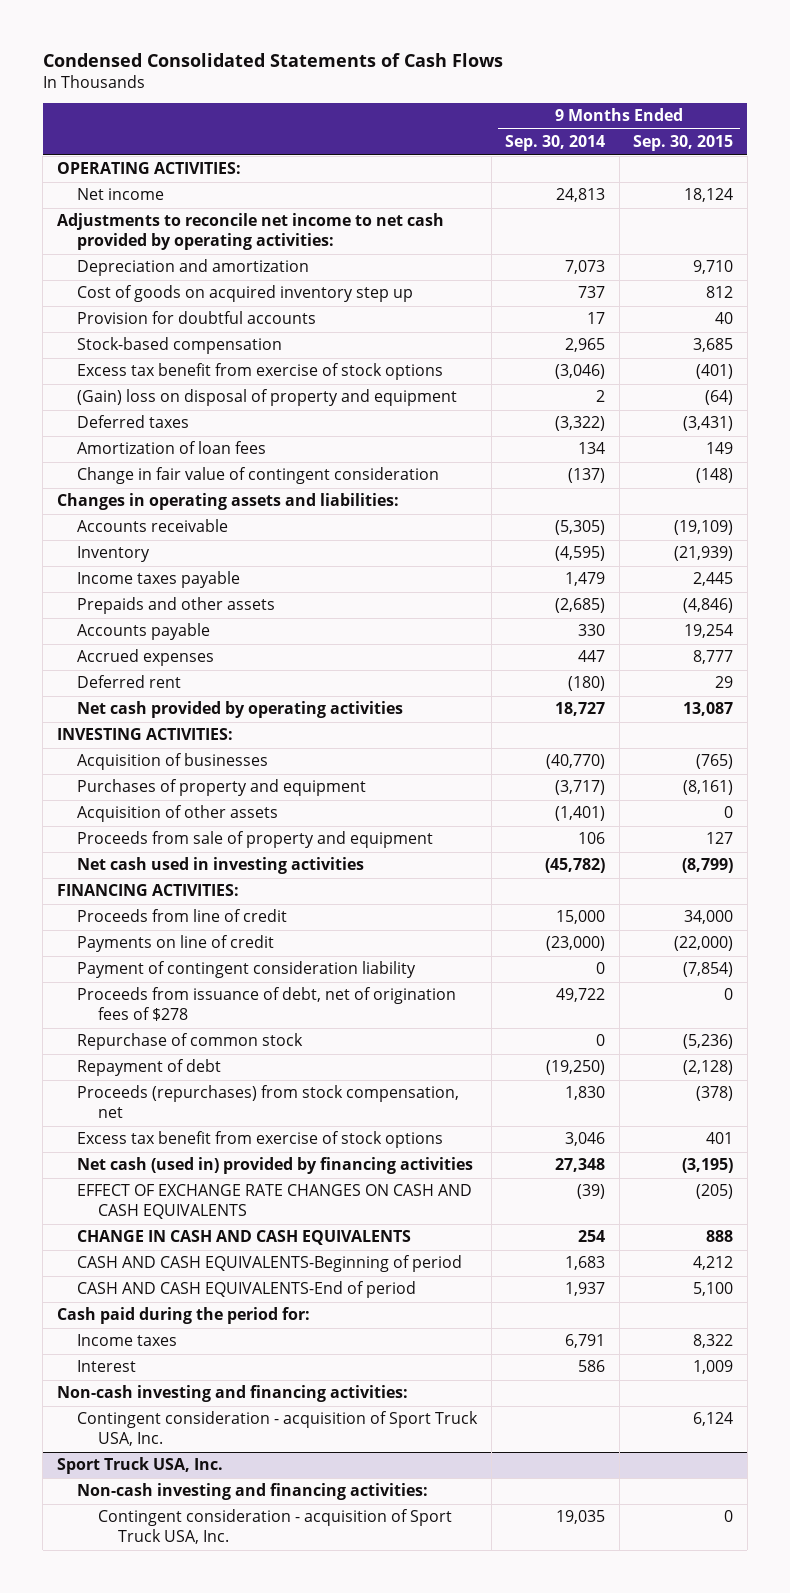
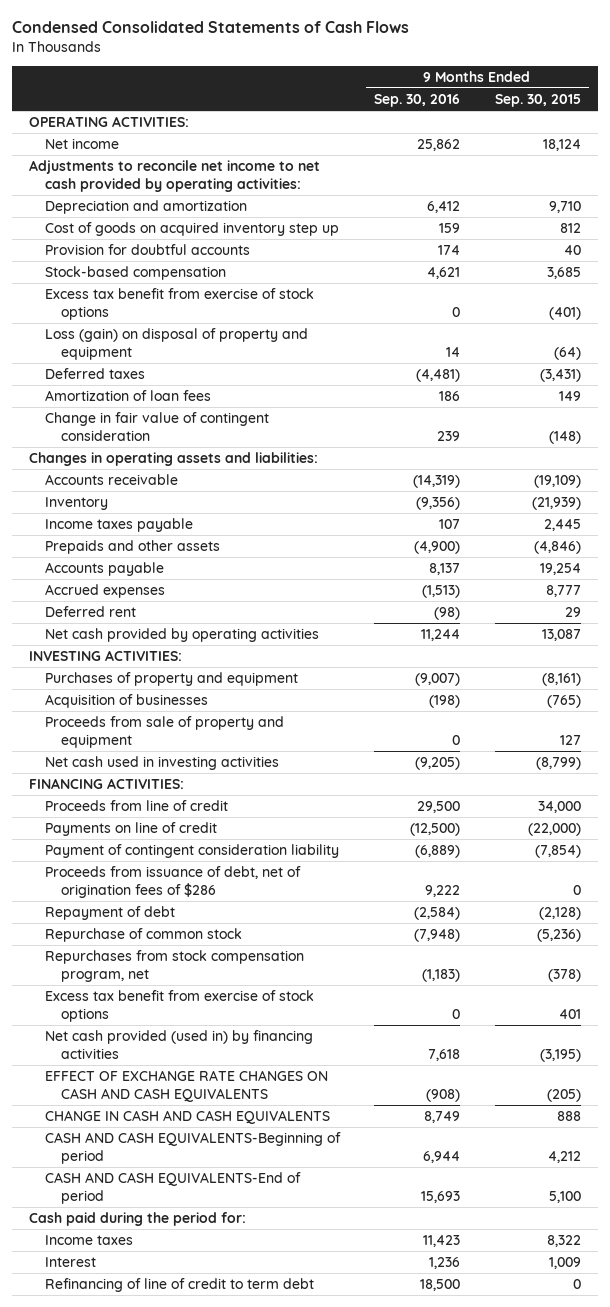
- | 9 Months Ended Sep. 30, 2014 | 9 Months Ended Sep. 30, 2015
+ | 9 Months Ended Sep. 30, 2016 | 9 Months Ended Sep. 30, 2015
- (Gain) loss on disposal of property and equipment | 2 | (64)
+ Loss (gain) on disposal of property and equipment | 14 | (64)
- Acquisition of other assets | (1,401) | 0
moved down: Acquisition of businesses | (198) | (765)
- Proceeds from issuance of debt, net of origination fees of $278 | 49,722 | 0
+ Proceeds from issuance of debt, net of origination fees of $286 | 9,222 | 0
- Proceeds (repurchases) from stock compensation, net | 1,830 | (378)
moved down: Repurchase of common stock | (7,948) | (5,236)
+ Repurchases from stock compensation program, net | (1,183) | (378)
- Net cash (used in) provided by financing activities | 27,348 | (3,195)
+ Net cash provided (used in) by financing activities | 7,618 | (3,195)
- Non-cash investing and financing activities:
- Contingent consideration - acquisition of Sport Truck USA, Inc. | | 6,124
- Sport Truck USA, Inc.
- Non-cash investing and financing activities:
- Contingent consideration - acquisition of Sport Truck USA, Inc. | 19,035 | 0
+ Refinancing of line of credit to term debt | 18,500 | 0

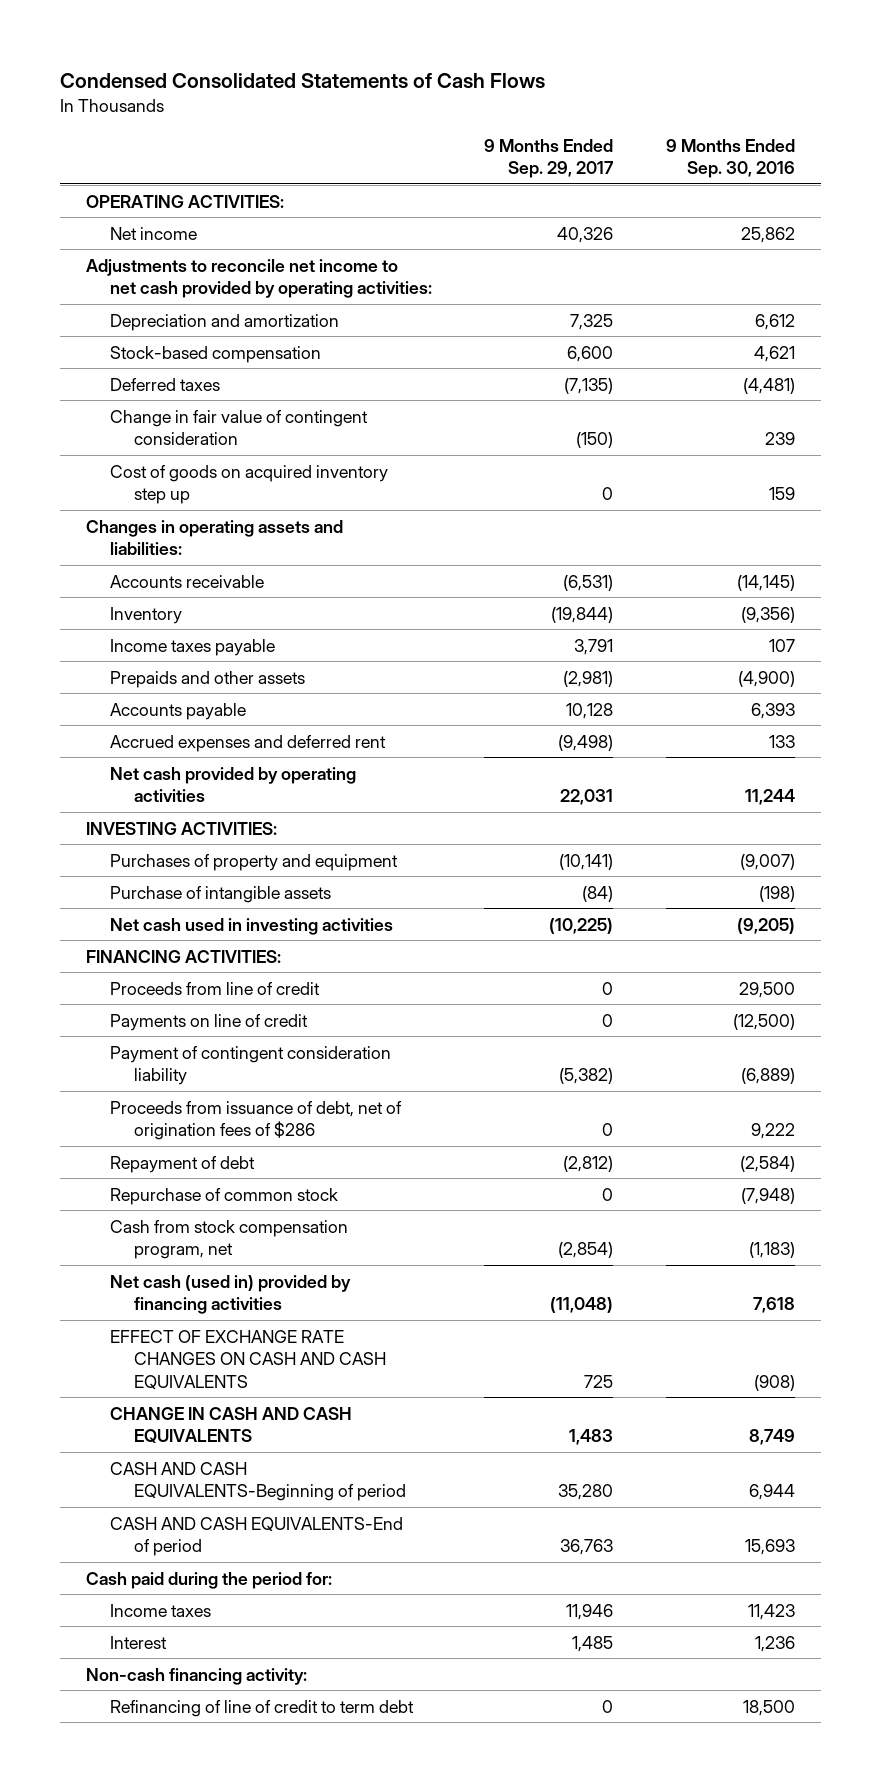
- | 9 Months Ended Sep. 30, 2016 | 9 Months Ended Sep. 30, 2015
+ | 9 Months Ended Sep. 29, 2017 | 9 Months Ended Sep. 30, 2016
- Depreciation and amortization | 6,412 | 9,710
- Provision for doubtful accounts | 174 | 40
+ Depreciation and amortization | 7,325 | 6,612
- Excess tax benefit from exercise of stock options | 0 | (401)
- Loss (gain) on disposal of property and equipment | 14 | (64)
- Amortization of loan fees | 186 | 149
moved down: Cost of goods on acquired inventory step up | 0 | 159
- Accounts receivable | (14,319) | (19,109)
+ Accounts receivable | (6,531) | (14,145)
- Accounts payable | 8,137 | 19,254
- Accrued expenses | (1,513) | 8,777
- Deferred rent | (98) | 29
+ Accounts payable | 10,128 | 6,393
+ Accrued expenses and deferred rent | (9,498) | 133
- Acquisition of businesses | (198) | (765)
- Proceeds from sale of property and equipment | 0 | 127
+ Purchase of intangible assets | (84) | (198)
- Repurchases from stock compensation program, net | (1,183) | (378)
- Excess tax benefit from exercise of stock options | 0 | 401
- Net cash provided (used in) by financing activities | 7,618 | (3,195)
+ Cash from stock compensation program, net | (2,854) | (1,183)
+ Net cash (used in) provided by financing activities | (11,048) | 7,618
+ Non-cash financing activity:

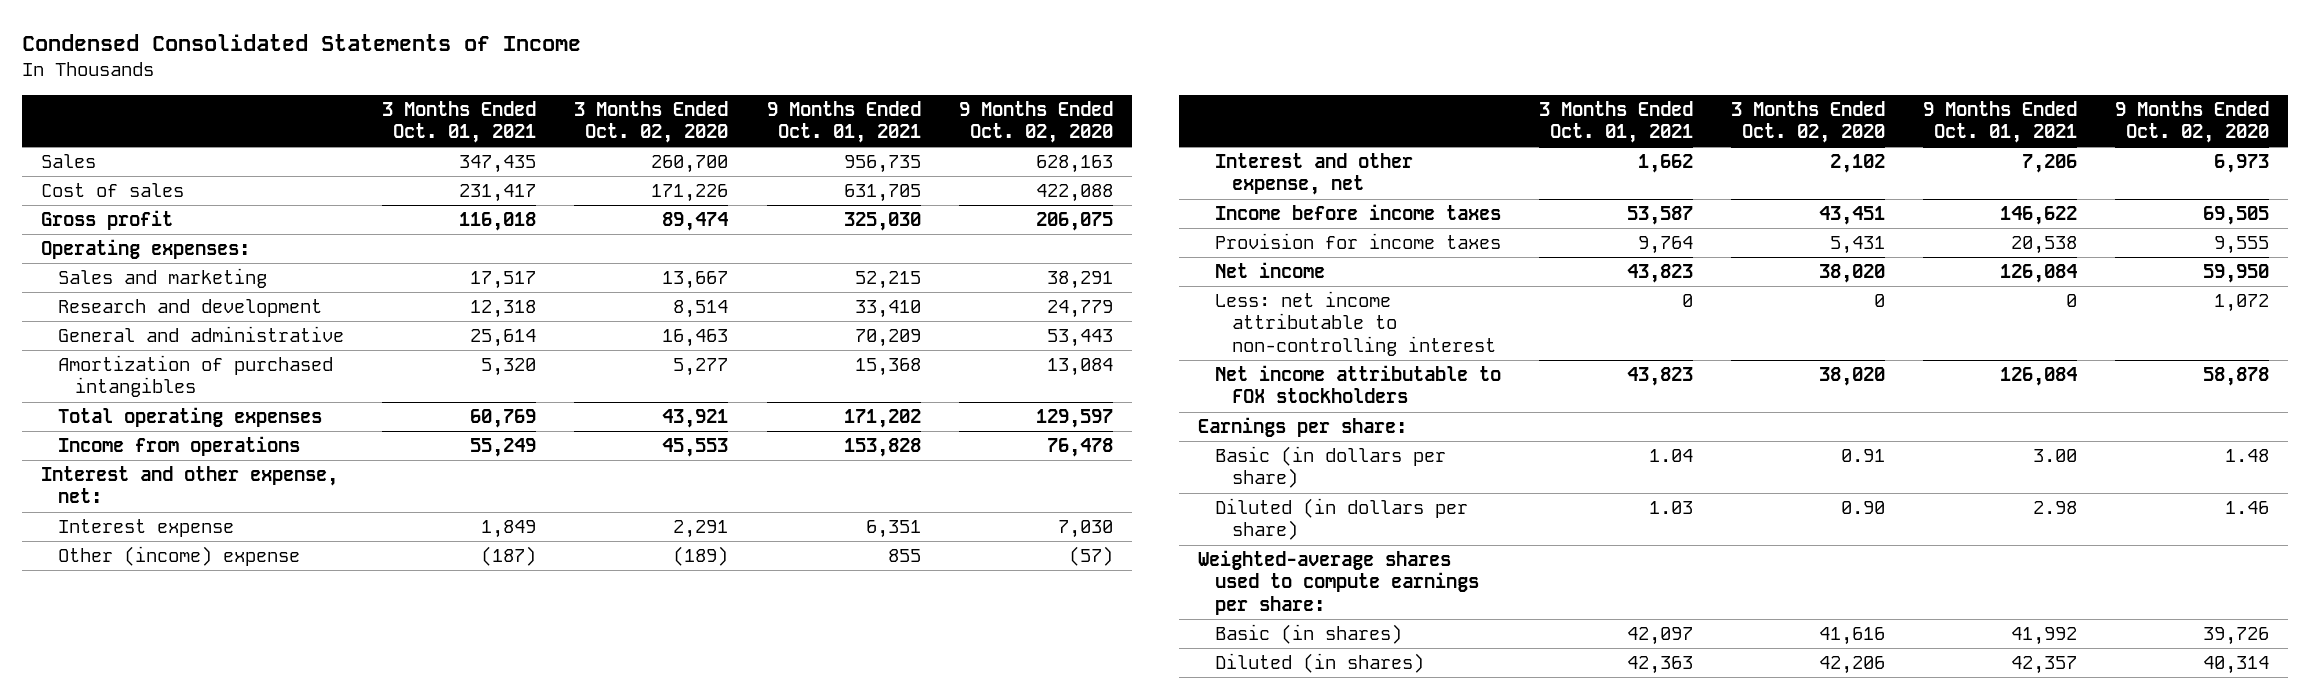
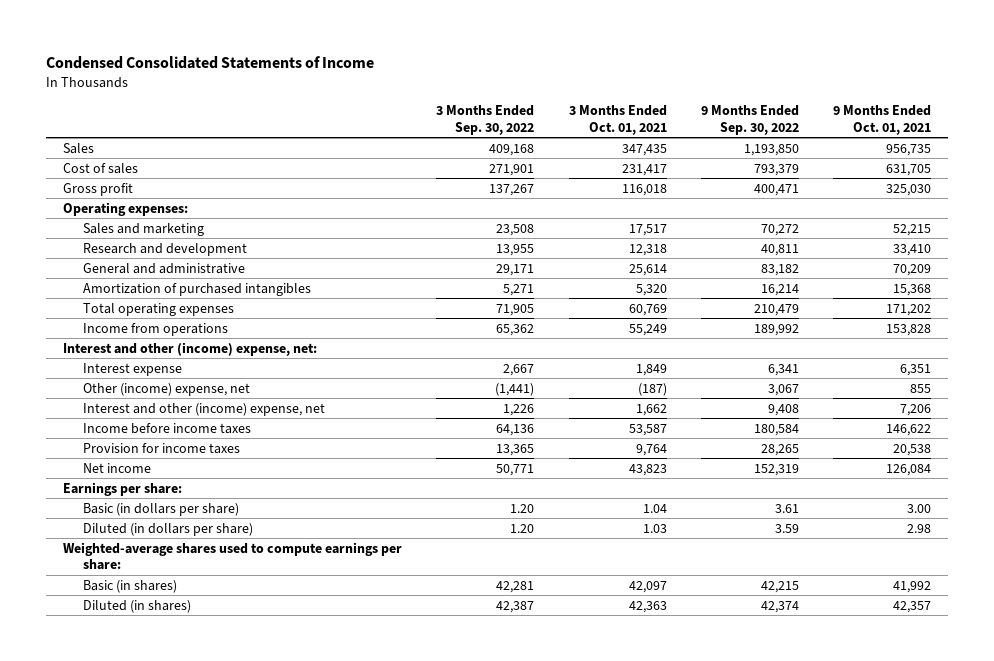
- | 3 Months Ended Oct. 01, 2021 | 3 Months Ended Oct. 02, 2020 | 9 Months Ended Oct. 01, 2021 | 9 Months Ended Oct. 02, 2020
+ | 3 Months Ended Sep. 30, 2022 | 3 Months Ended Oct. 01, 2021 | 9 Months Ended Sep. 30, 2022 | 9 Months Ended Oct. 01, 2021
- Interest and other expense, net:
+ Interest and other (income) expense, net:
- Other (income) expense | (187) | (189) | 855 | (57)
- Interest and other expense, net | 1,662 | 2,102 | 7,206 | 6,973
+ Other (income) expense, net | (1,441) | (187) | 3,067 | 855
+ Interest and other (income) expense, net | 1,226 | 1,662 | 9,408 | 7,206
- Less: net income attributable to non-controlling interest | 0 | 0 | 0 | 1,072
- Net income attributable to FOX stockholders | 43,823 | 38,020 | 126,084 | 58,878

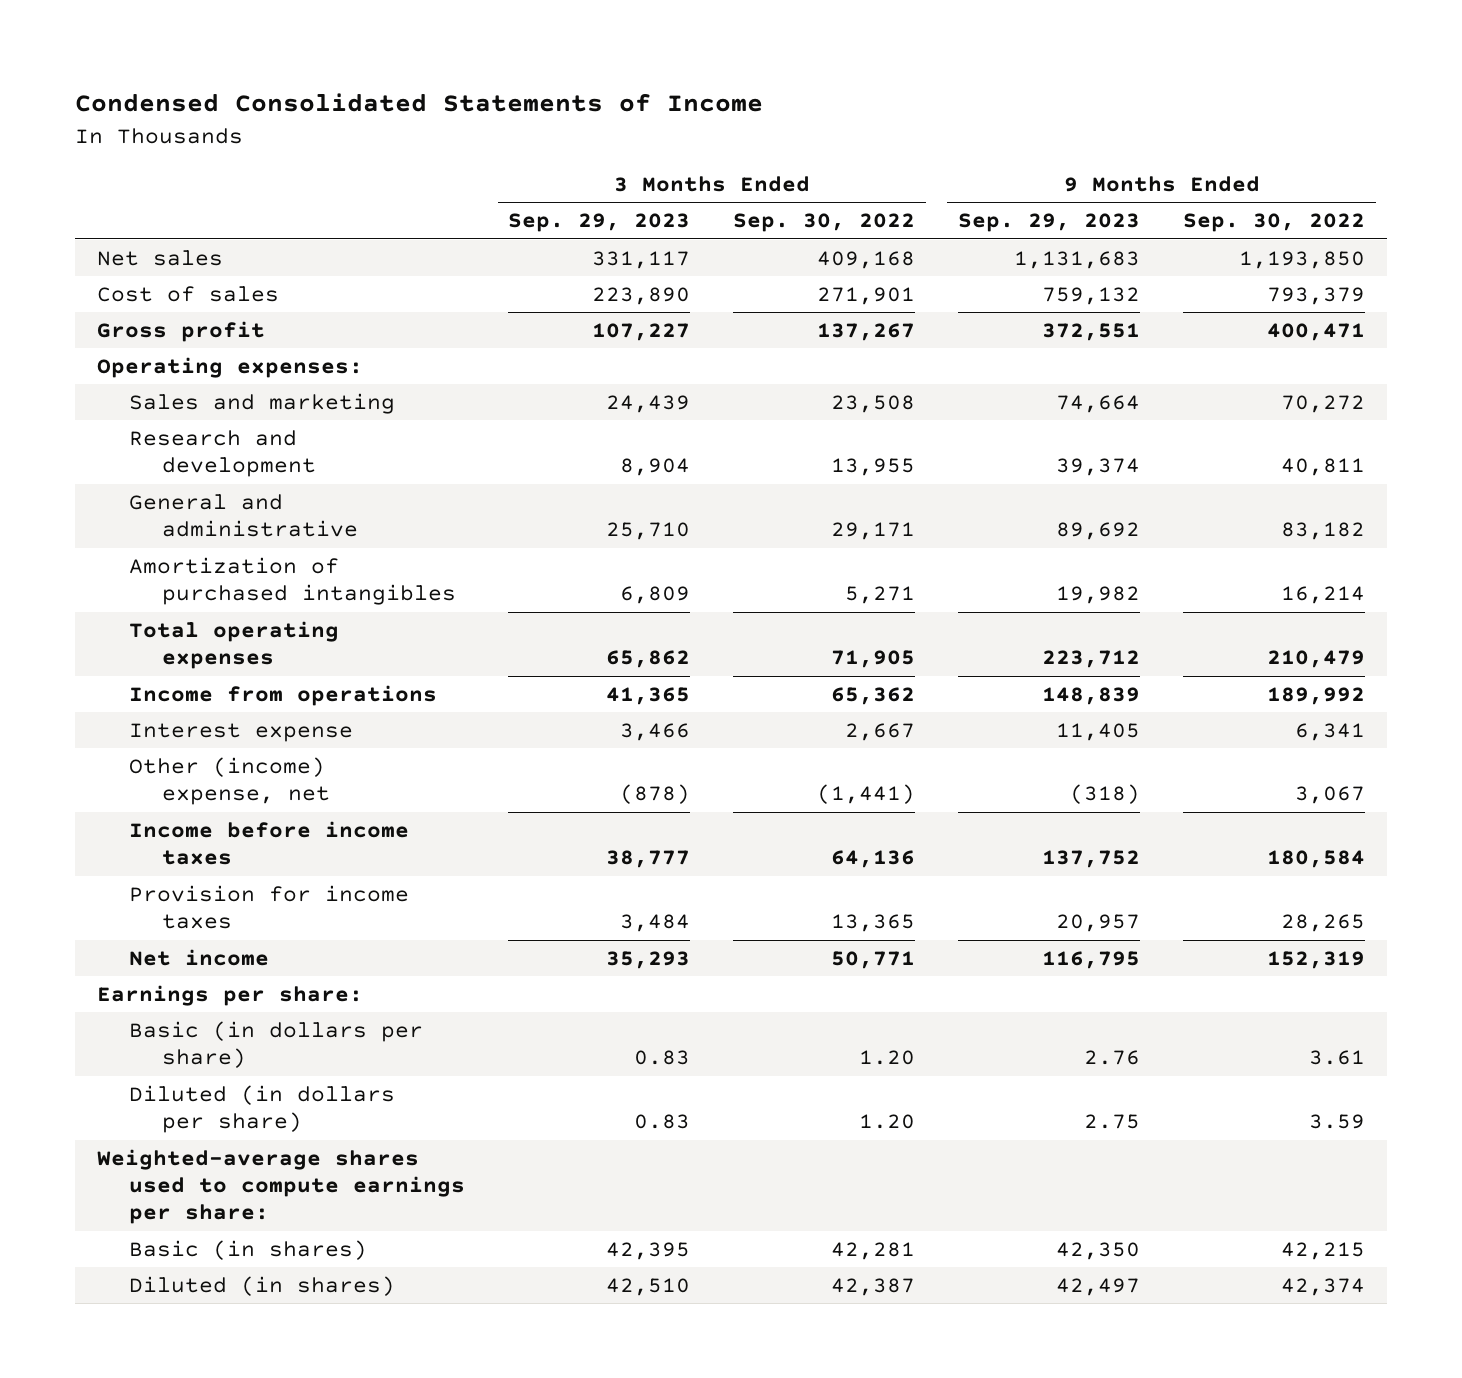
- | 3 Months Ended Sep. 30, 2022 | 3 Months Ended Oct. 01, 2021 | 9 Months Ended Sep. 30, 2022 | 9 Months Ended Oct. 01, 2021
+ | 3 Months Ended Sep. 29, 2023 | 3 Months Ended Sep. 30, 2022 | 9 Months Ended Sep. 29, 2023 | 9 Months Ended Sep. 30, 2022
- Sales | 409,168 | 347,435 | 1,193,850 | 956,735
+ Net sales | 331,117 | 409,168 | 1,131,683 | 1,193,850
- Interest and other (income) expense, net:
- Interest and other (income) expense, net | 1,226 | 1,662 | 9,408 | 7,206

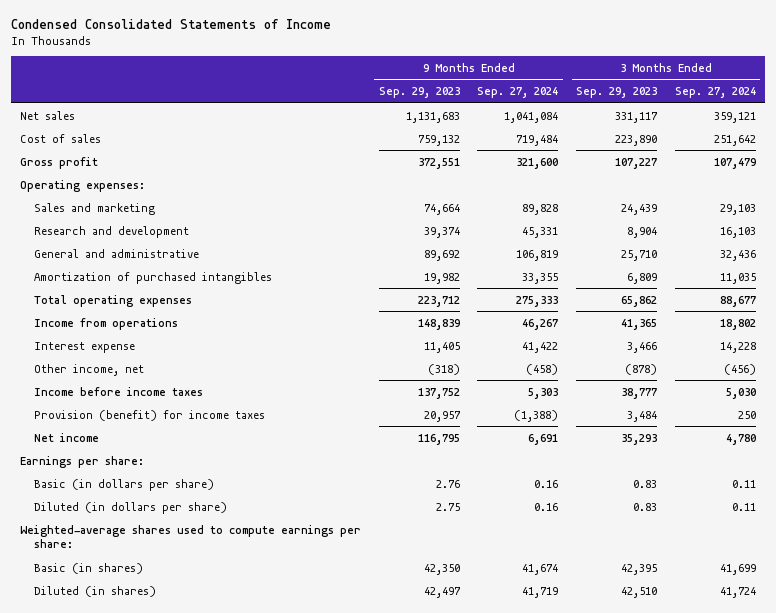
- | 3 Months Ended Sep. 29, 2023 | 3 Months Ended Sep. 30, 2022 | 9 Months Ended Sep. 29, 2023 | 9 Months Ended Sep. 30, 2022
+ | 9 Months Ended Sep. 29, 2023 | 9 Months Ended Sep. 27, 2024 | 3 Months Ended Sep. 29, 2023 | 3 Months Ended Sep. 27, 2024
- Other (income) expense, net | (878) | (1,441) | (318) | 3,067
+ Other income, net | (318) | (458) | (878) | (456)
- Provision for income taxes | 3,484 | 13,365 | 20,957 | 28,265
+ Provision (benefit) for income taxes | 20,957 | (1,388) | 3,484 | 250

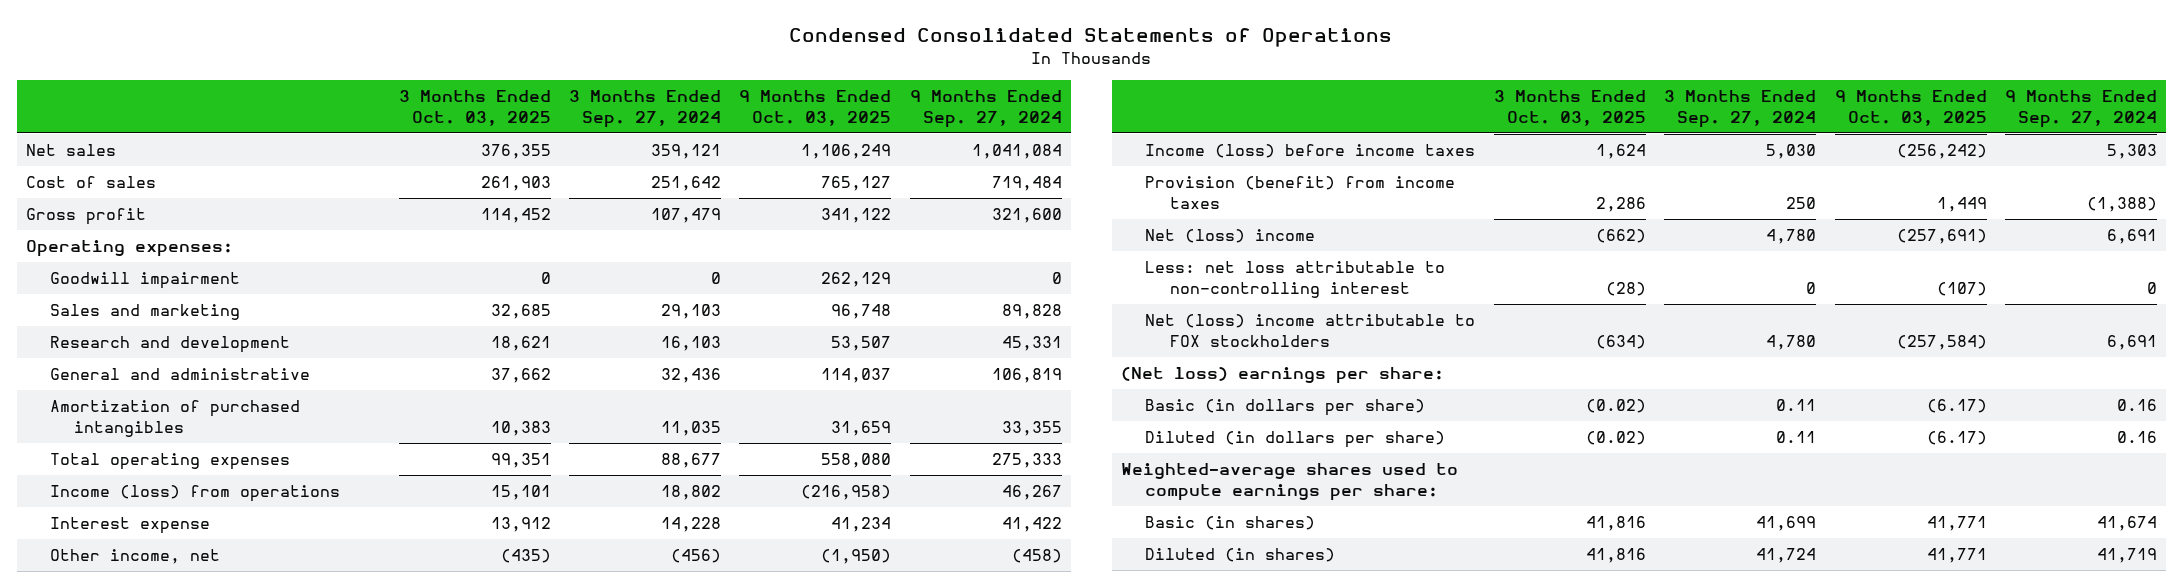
- Condensed Consolidated Statements of Income
+ Condensed Consolidated Statements of Operations
- | 9 Months Ended Sep. 29, 2023 | 9 Months Ended Sep. 27, 2024 | 3 Months Ended Sep. 29, 2023 | 3 Months Ended Sep. 27, 2024
+ | 3 Months Ended Oct. 03, 2025 | 3 Months Ended Sep. 27, 2024 | 9 Months Ended Oct. 03, 2025 | 9 Months Ended Sep. 27, 2024
+ Goodwill impairment | 0 | 0 | 262,129 | 0
- Income from operations | 148,839 | 46,267 | 41,365 | 18,802
+ Income (loss) from operations | 15,101 | 18,802 | (216,958) | 46,267
- Income before income taxes | 137,752 | 5,303 | 38,777 | 5,030
- Provision (benefit) for income taxes | 20,957 | (1,388) | 3,484 | 250
- Net income | 116,795 | 6,691 | 35,293 | 4,780
- Earnings per share:
+ Income (loss) before income taxes | 1,624 | 5,030 | (256,242) | 5,303
+ Provision (benefit) from income taxes | 2,286 | 250 | 1,449 | (1,388)
+ Net (loss) income | (662) | 4,780 | (257,691) | 6,691
+ Less: net loss attributable to non-controlling interest | (28) | 0 | (107) | 0
+ Net (loss) income attributable to FOX stockholders | (634) | 4,780 | (257,584) | 6,691
+ (Net loss) earnings per share:

